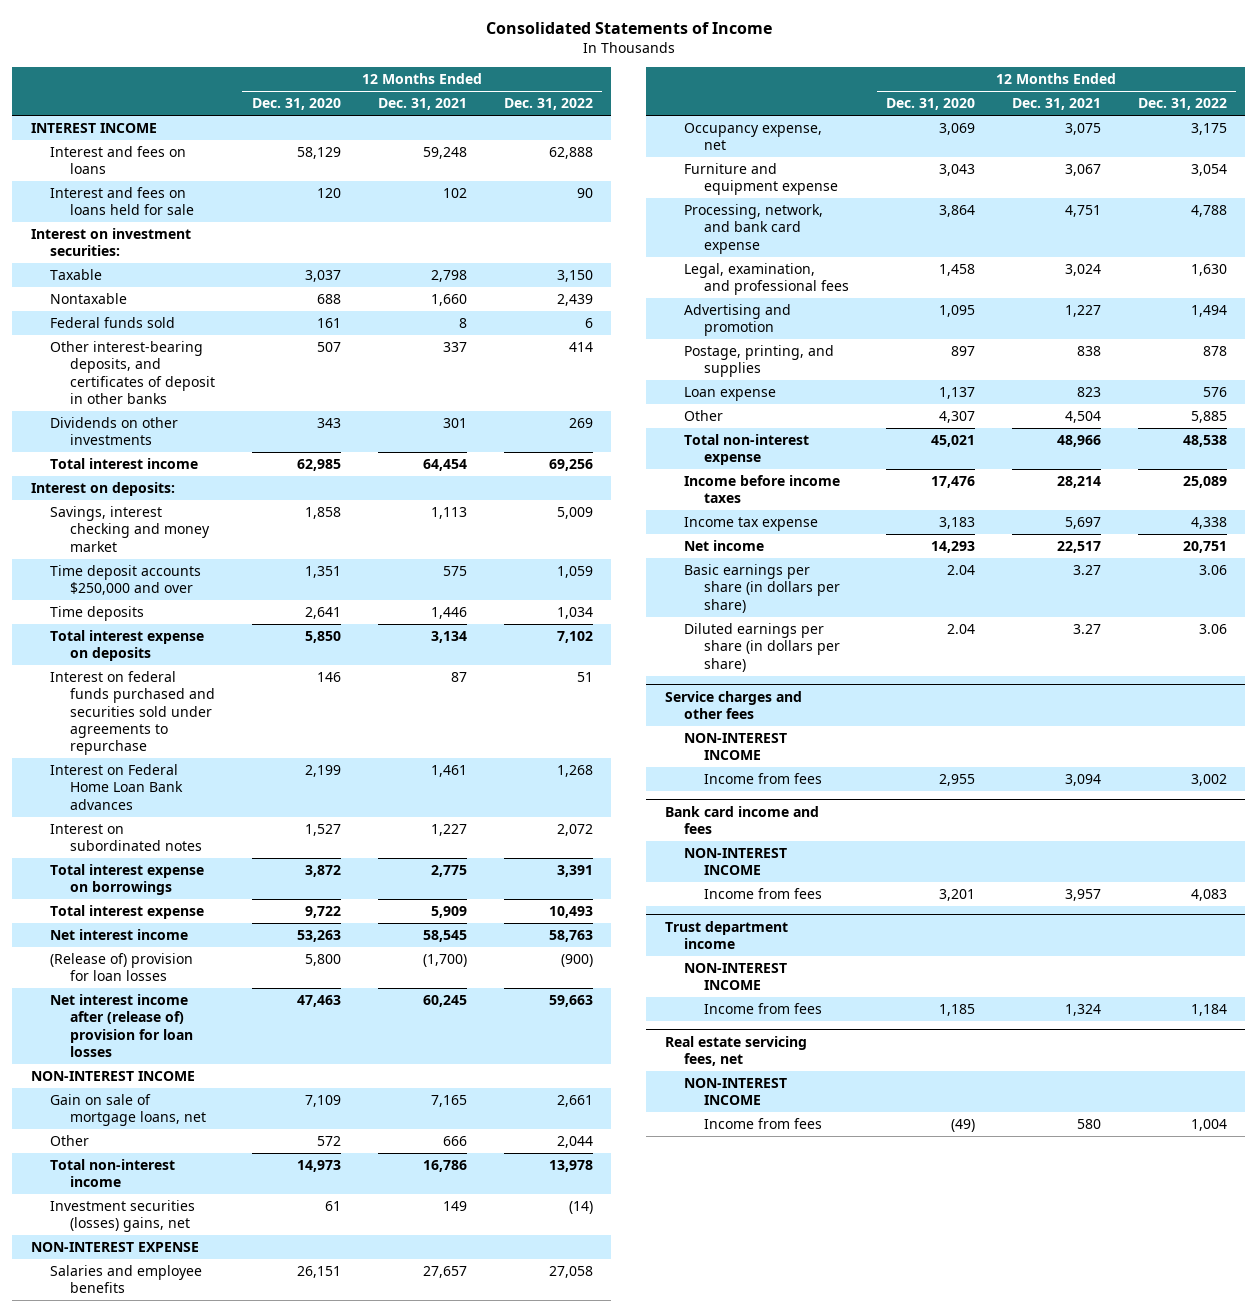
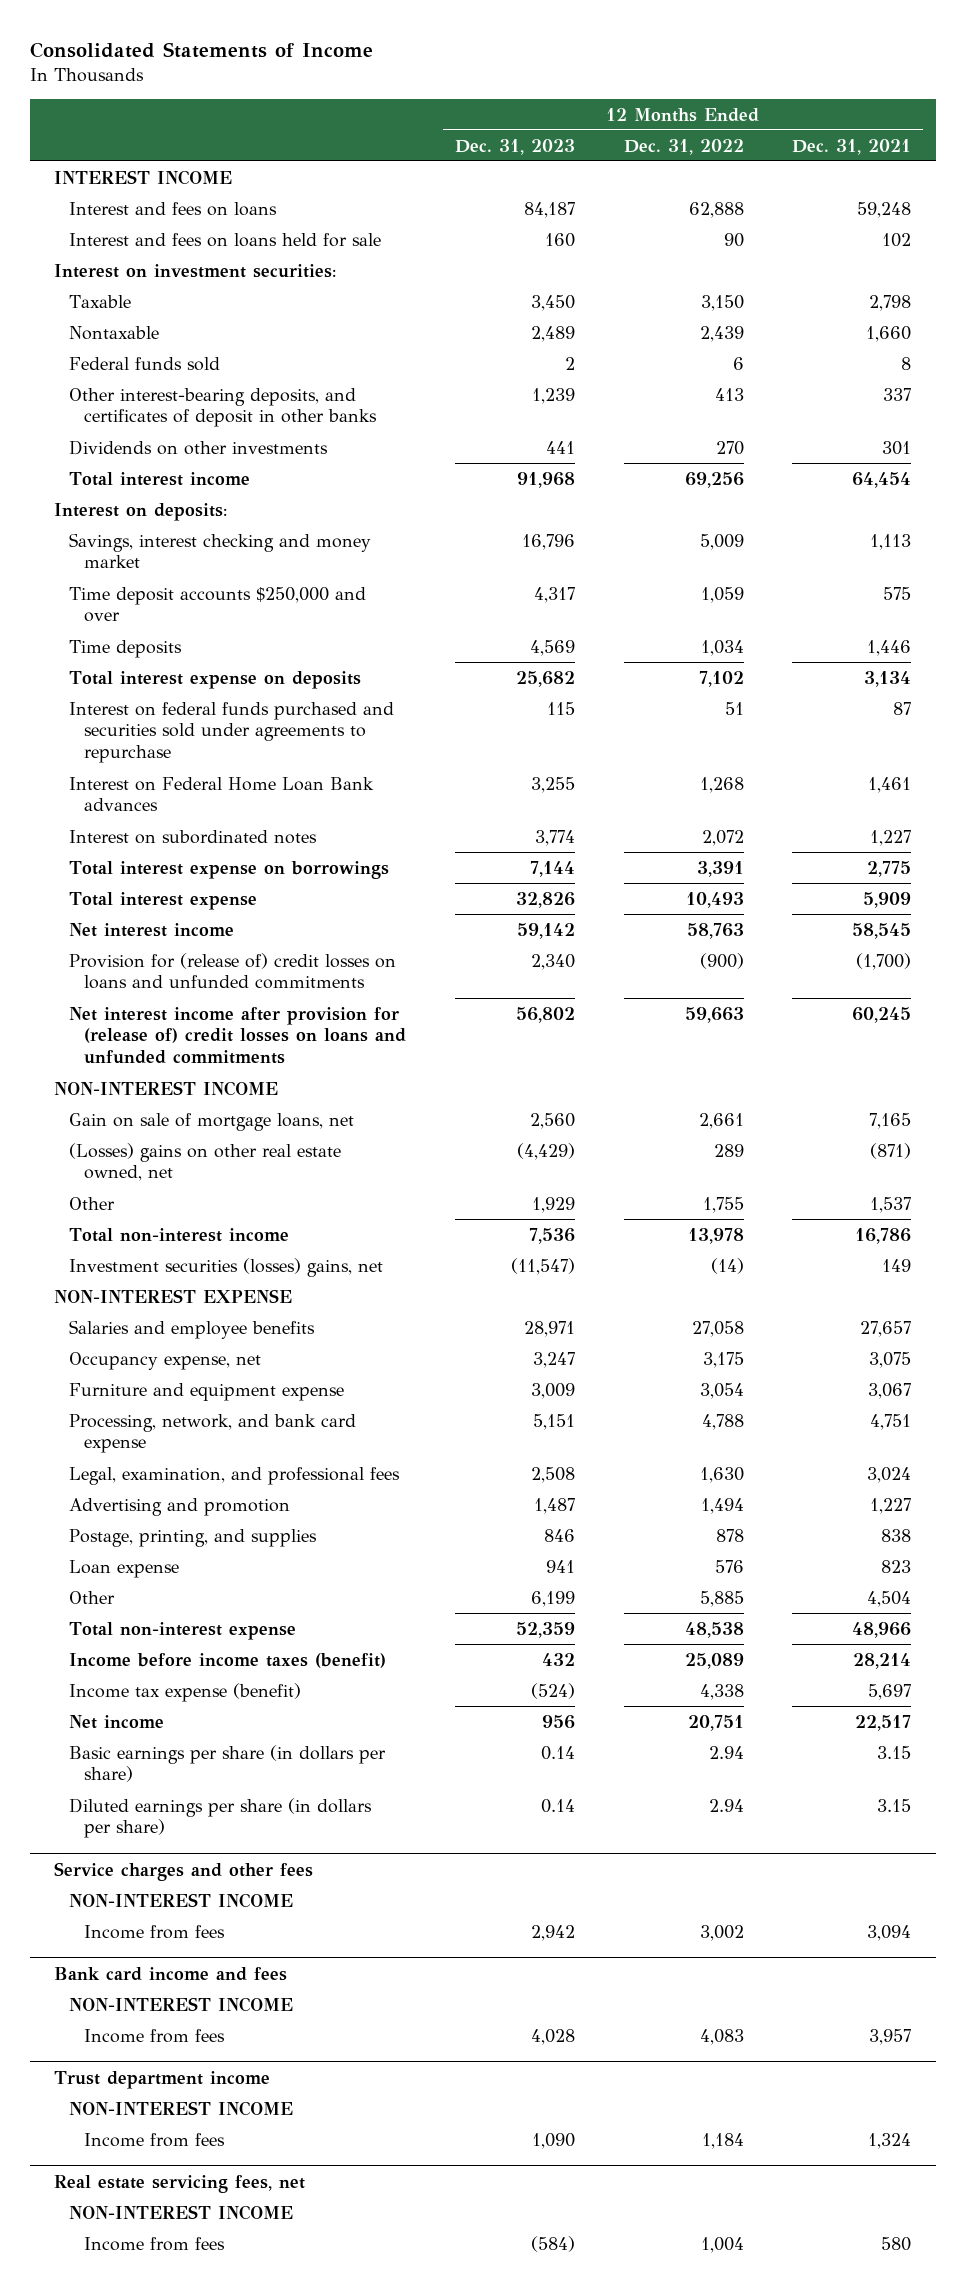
- | 12 Months Ended Dec. 31, 2020 | 12 Months Ended Dec. 31, 2021 | 12 Months Ended Dec. 31, 2022
+ | 12 Months Ended Dec. 31, 2023 | 12 Months Ended Dec. 31, 2022 | 12 Months Ended Dec. 31, 2021
- Other interest-bearing deposits, and certificates of deposit in other banks | 507 | 337 | 414
- Dividends on other investments | 343 | 301 | 269
+ Other interest-bearing deposits, and certificates of deposit in other banks | 1,239 | 413 | 337
+ Dividends on other investments | 441 | 270 | 301
- (Release of) provision for loan losses | 5,800 | (1,700) | (900)
- Net interest income after (release of) provision for loan losses | 47,463 | 60,245 | 59,663
+ Provision for (release of) credit losses on loans and unfunded commitments | 2,340 | (900) | (1,700)
+ Net interest income after provision for (release of) credit losses on loans and unfunded commitments | 56,802 | 59,663 | 60,245
- Other | 572 | 666 | 2,044
+ (Losses) gains on other real estate owned, net | (4,429) | 289 | (871)
+ Other | 1,929 | 1,755 | 1,537
- Income before income taxes | 17,476 | 28,214 | 25,089
- Income tax expense | 3,183 | 5,697 | 4,338
+ Income before income taxes (benefit) | 432 | 25,089 | 28,214
+ Income tax expense (benefit) | (524) | 4,338 | 5,697
- Basic earnings per share (in dollars per share) | 2.04 | 3.27 | 3.06
- Diluted earnings per share (in dollars per share) | 2.04 | 3.27 | 3.06
+ Basic earnings per share (in dollars per share) | 0.14 | 2.94 | 3.15
+ Diluted earnings per share (in dollars per share) | 0.14 | 2.94 | 3.15

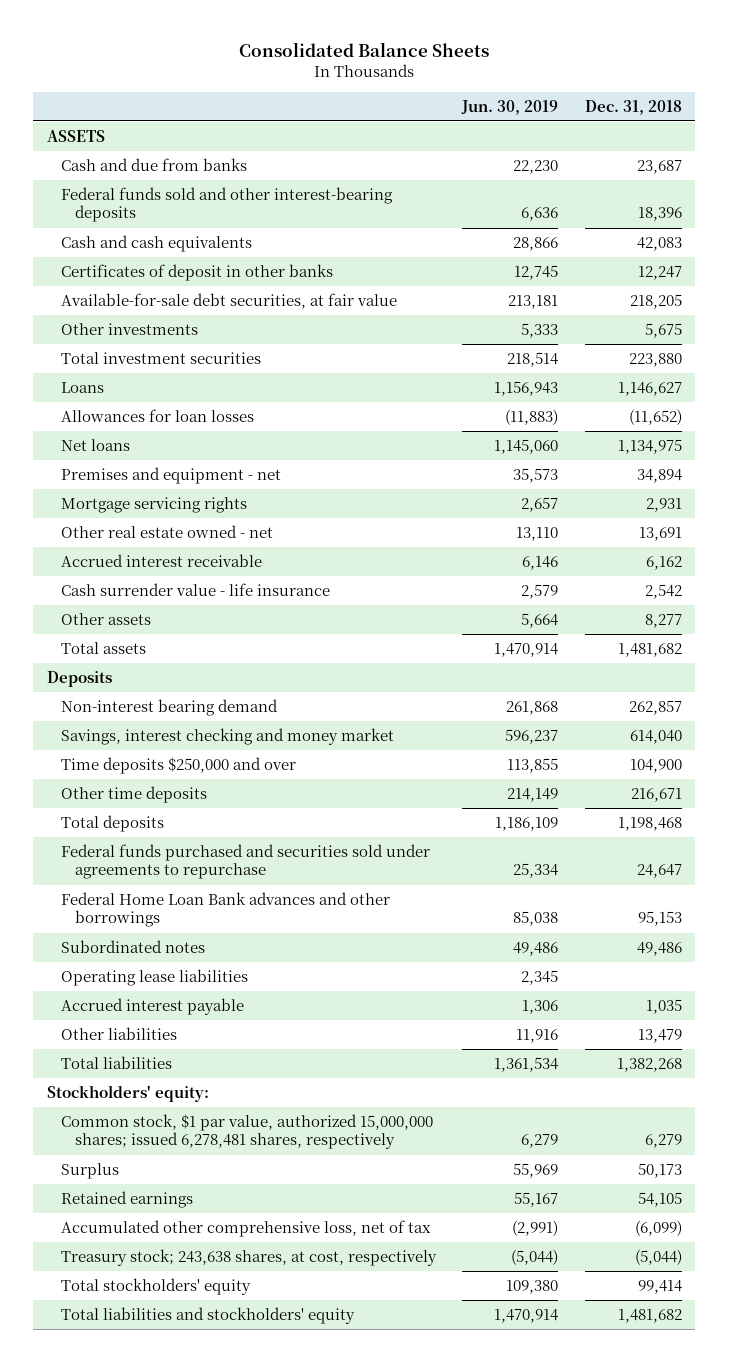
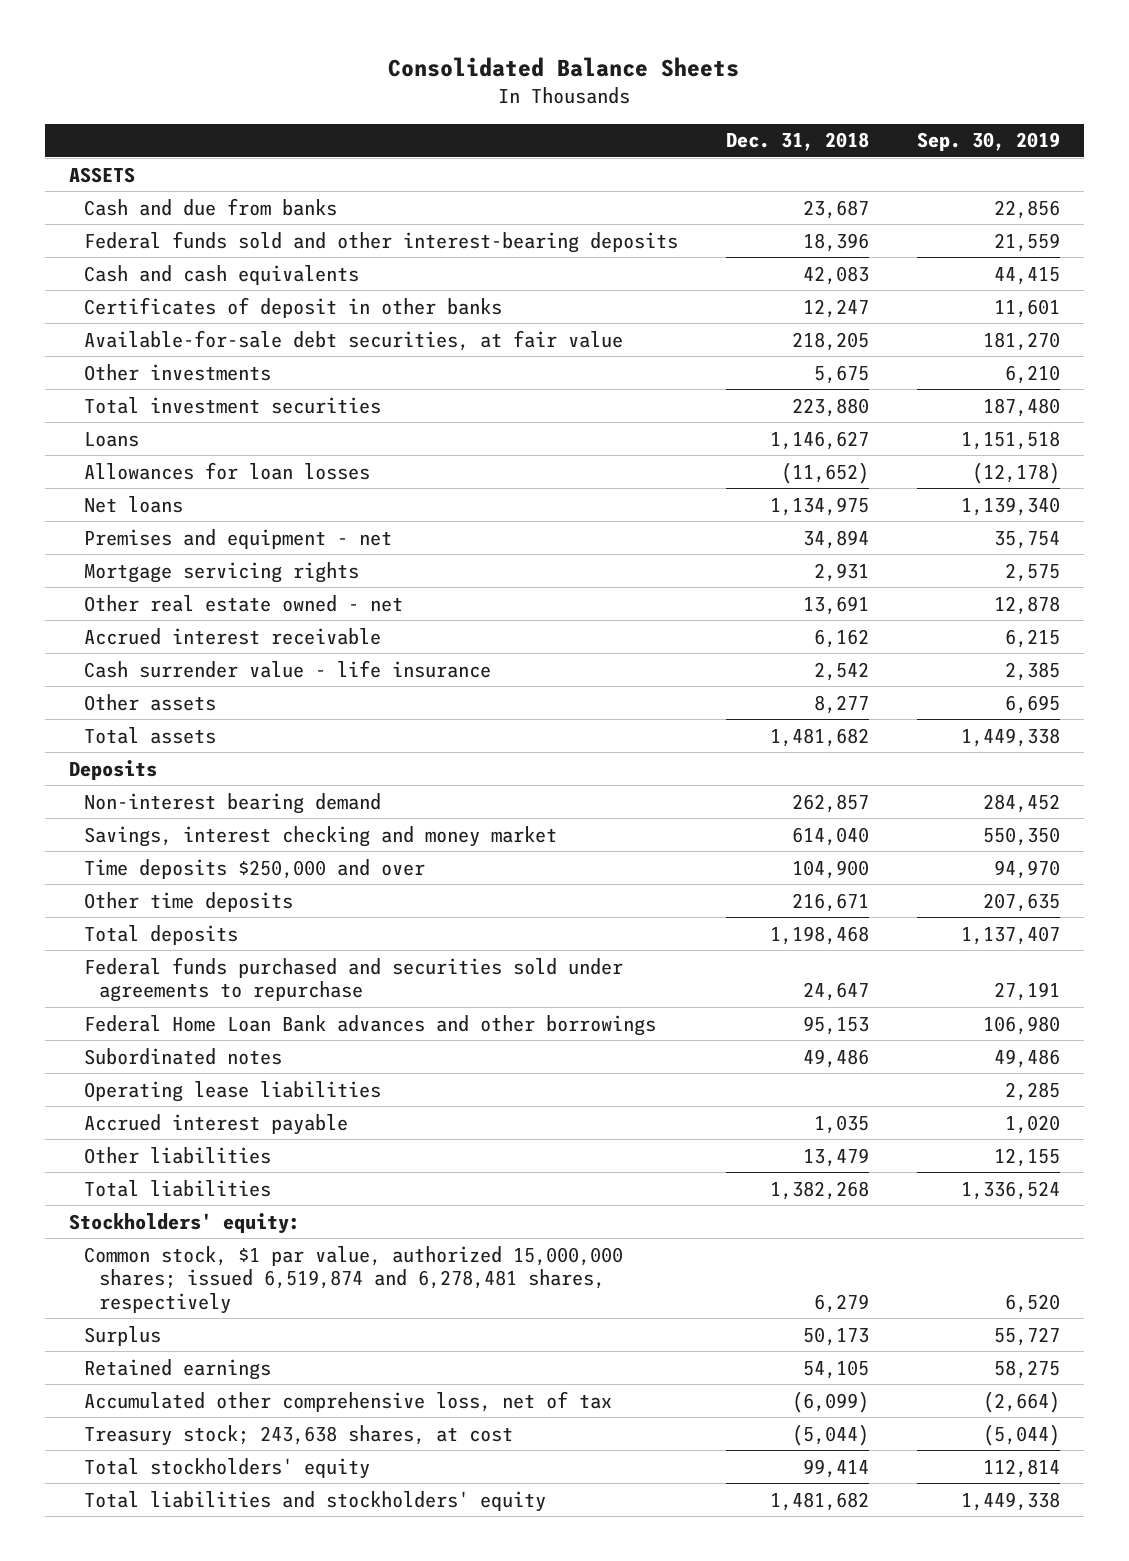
- | Jun. 30, 2019 | Dec. 31, 2018
+ | Dec. 31, 2018 | Sep. 30, 2019
- Common stock, $1 par value, authorized 15,000,000 shares; issued 6,278,481 shares, respectively | 6,279 | 6,279
+ Common stock, $1 par value, authorized 15,000,000 shares; issued 6,519,874 and 6,278,481 shares, respectively | 6,279 | 6,520
- Treasury stock; 243,638 shares, at cost, respectively | (5,044) | (5,044)
+ Treasury stock; 243,638 shares, at cost | (5,044) | (5,044)

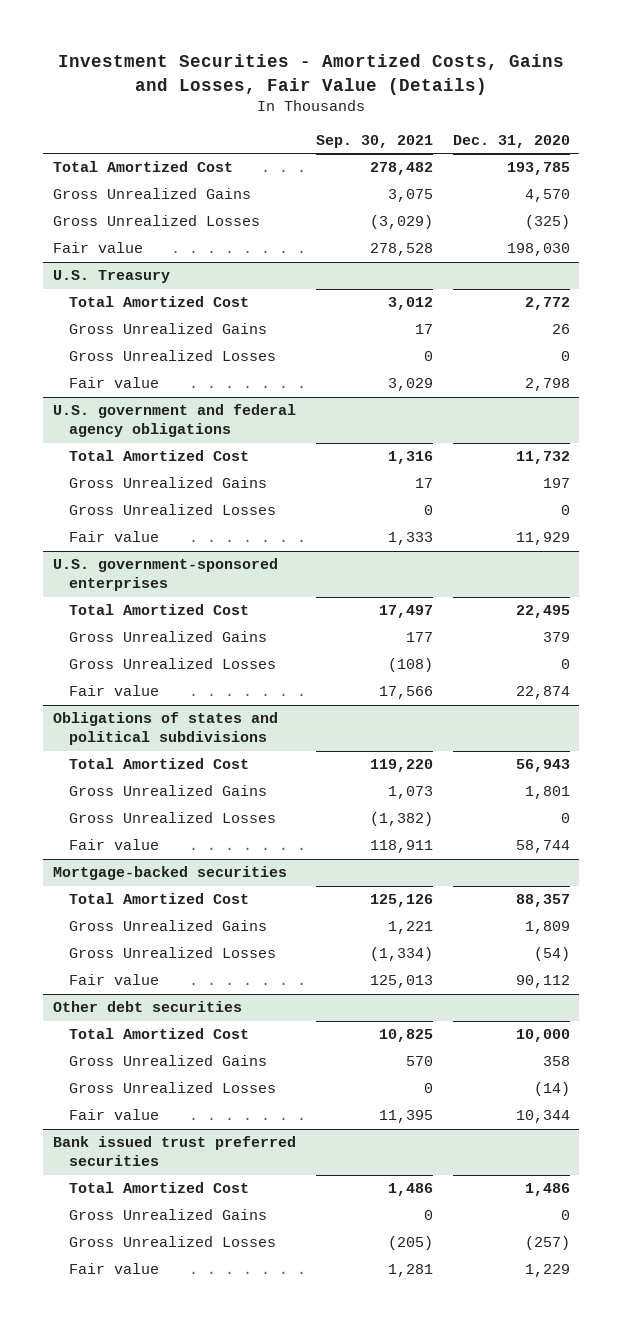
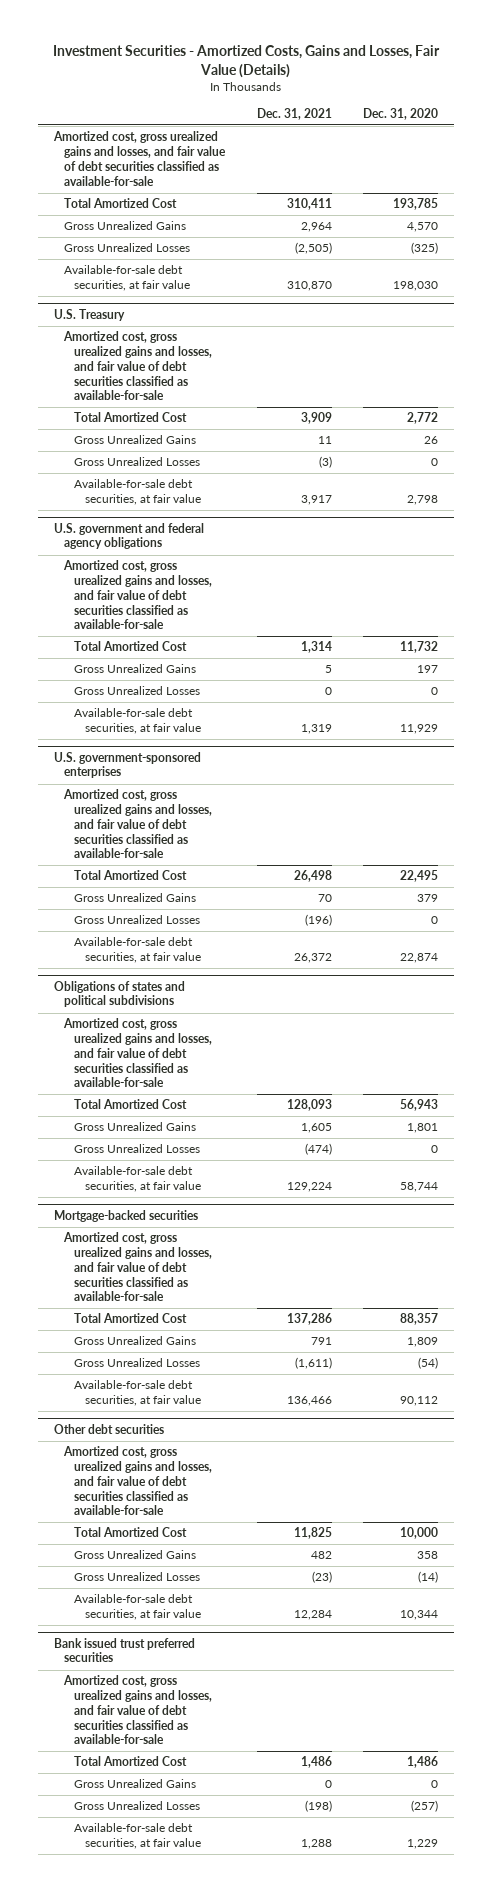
- | Sep. 30, 2021 | Dec. 31, 2020
+ | Dec. 31, 2021 | Dec. 31, 2020
+ Amortized cost, gross urealized gains and losses, and fair value of debt securities classified as available-for-sale
- Fair value | 278,528 | 198,030
+ Available-for-sale debt securities, at fair value | 310,870 | 198,030
@ U.S. Treasury
+ Amortized cost, gross urealized gains and losses, and fair value of debt securities classified as available-for-sale
- Fair value | 3,029 | 2,798
+ Available-for-sale debt securities, at fair value | 3,917 | 2,798
@ U.S. government and federal agency obligations
+ Amortized cost, gross urealized gains and losses, and fair value of debt securities classified as available-for-sale
- Fair value | 1,333 | 11,929
+ Available-for-sale debt securities, at fair value | 1,319 | 11,929
@ U.S. government-sponsored enterprises
+ Amortized cost, gross urealized gains and losses, and fair value of debt securities classified as available-for-sale
- Fair value | 17,566 | 22,874
+ Available-for-sale debt securities, at fair value | 26,372 | 22,874
@ Obligations of states and political subdivisions
+ Amortized cost, gross urealized gains and losses, and fair value of debt securities classified as available-for-sale
- Fair value | 118,911 | 58,744
+ Available-for-sale debt securities, at fair value | 129,224 | 58,744
@ Mortgage-backed securities
+ Amortized cost, gross urealized gains and losses, and fair value of debt securities classified as available-for-sale
- Fair value | 125,013 | 90,112
+ Available-for-sale debt securities, at fair value | 136,466 | 90,112
@ Other debt securities
+ Amortized cost, gross urealized gains and losses, and fair value of debt securities classified as available-for-sale
- Fair value | 11,395 | 10,344
+ Available-for-sale debt securities, at fair value | 12,284 | 10,344
@ Bank issued trust preferred securities
+ Amortized cost, gross urealized gains and losses, and fair value of debt securities classified as available-for-sale
- Fair value | 1,281 | 1,229
+ Available-for-sale debt securities, at fair value | 1,288 | 1,229

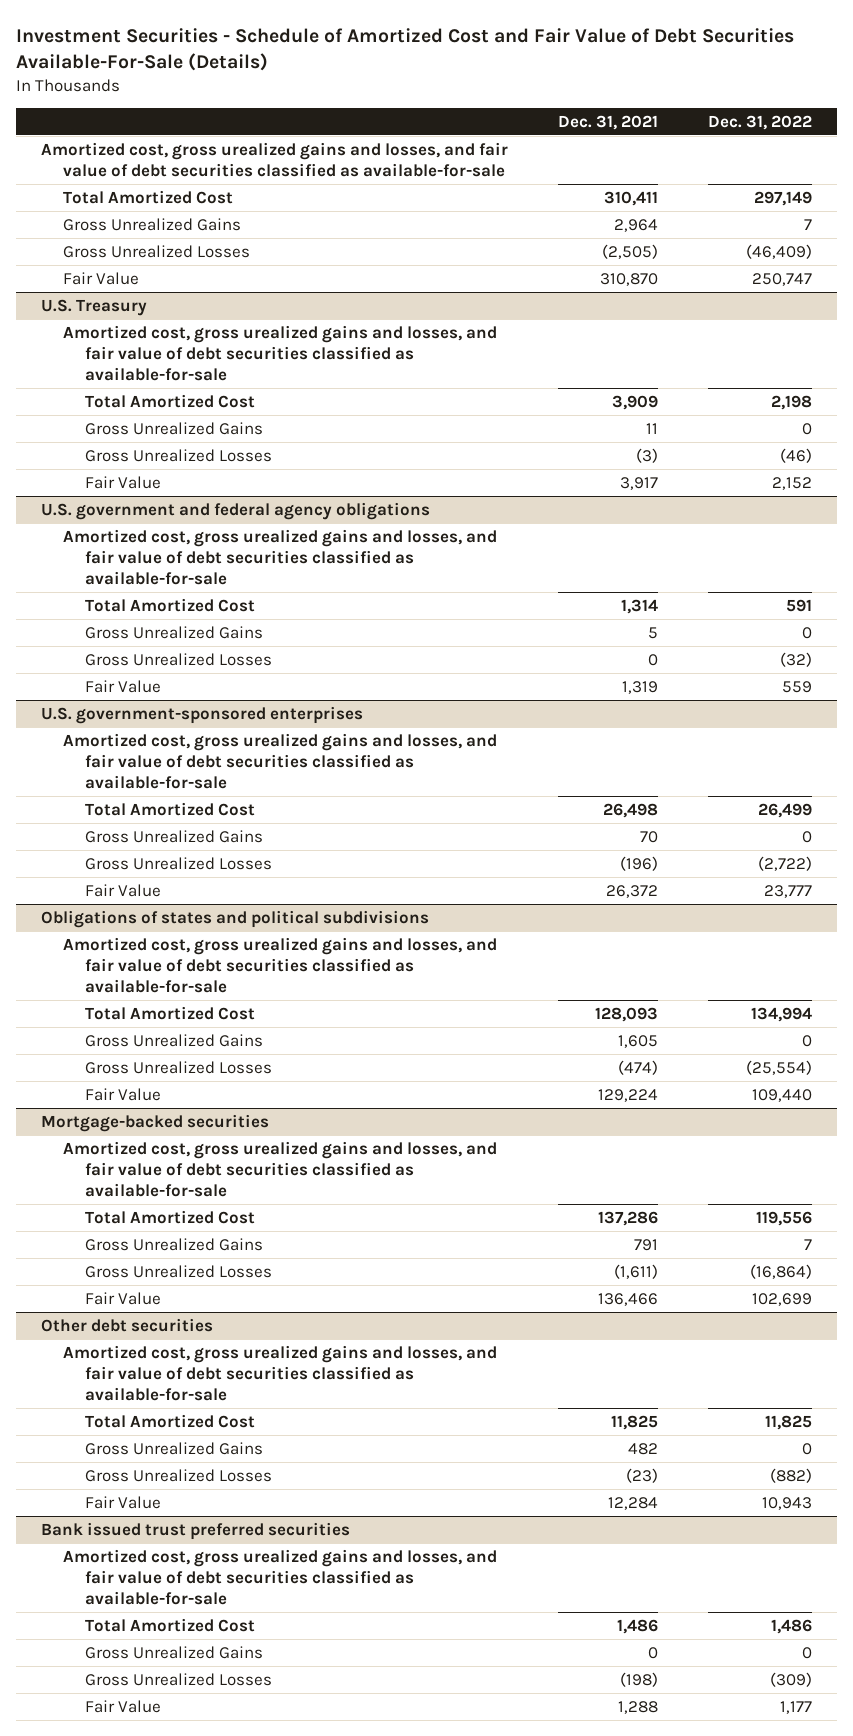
- Investment Securities - Amortized Costs, Gains and Losses, Fair Value (Details)
+ Investment Securities - Schedule of Amortized Cost and Fair Value of Debt Securities Available-For-Sale (Details)
- | Dec. 31, 2021 | Dec. 31, 2020
+ | Dec. 31, 2021 | Dec. 31, 2022
- Available-for-sale debt securities, at fair value | 310,870 | 198,030
+ Fair Value | 310,870 | 250,747
@ U.S. Treasury
- Available-for-sale debt securities, at fair value | 3,917 | 2,798
+ Fair Value | 3,917 | 2,152
@ U.S. government and federal agency obligations
- Available-for-sale debt securities, at fair value | 1,319 | 11,929
+ Fair Value | 1,319 | 559
@ U.S. government-sponsored enterprises
- Available-for-sale debt securities, at fair value | 26,372 | 22,874
+ Fair Value | 26,372 | 23,777
@ Obligations of states and political subdivisions
- Available-for-sale debt securities, at fair value | 129,224 | 58,744
+ Fair Value | 129,224 | 109,440
@ Mortgage-backed securities
- Available-for-sale debt securities, at fair value | 136,466 | 90,112
+ Fair Value | 136,466 | 102,699
@ Other debt securities
- Available-for-sale debt securities, at fair value | 12,284 | 10,344
+ Fair Value | 12,284 | 10,943
@ Bank issued trust preferred securities
- Available-for-sale debt securities, at fair value | 1,288 | 1,229
+ Fair Value | 1,288 | 1,177

